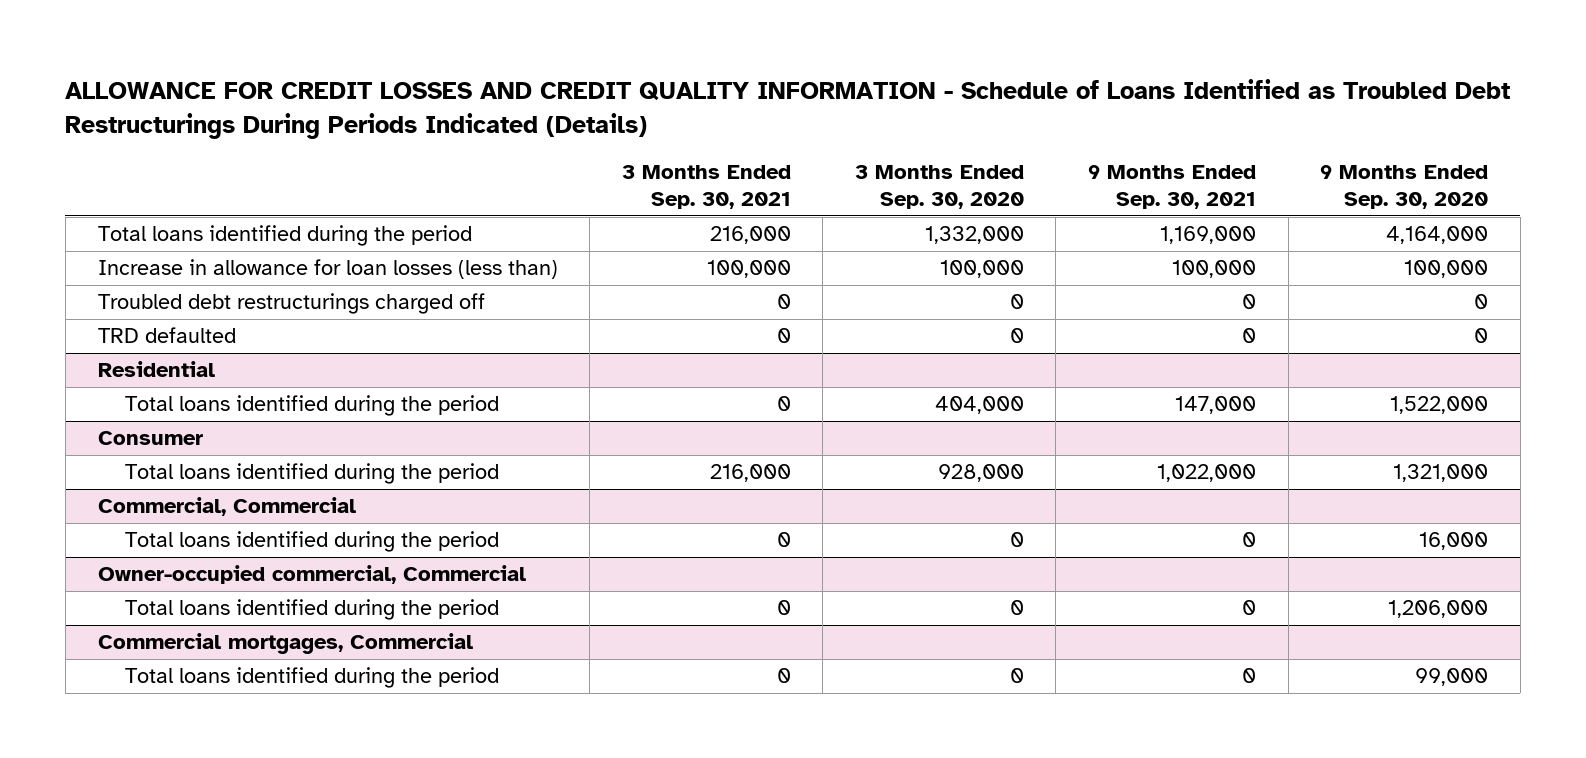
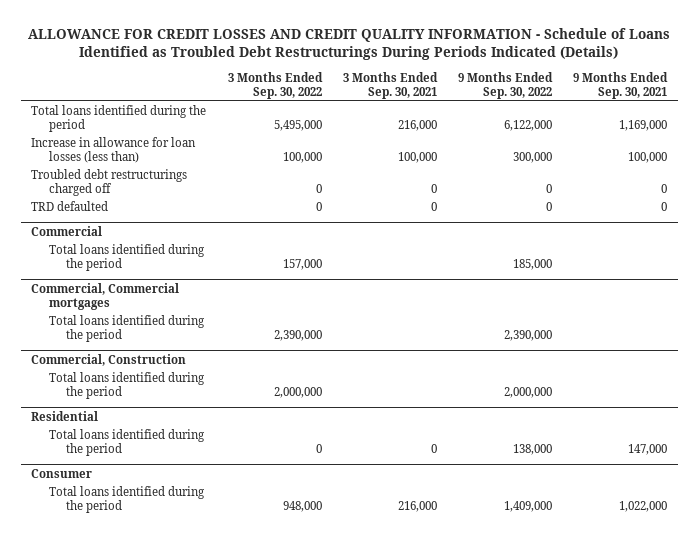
- | 3 Months Ended Sep. 30, 2021 | 3 Months Ended Sep. 30, 2020 | 9 Months Ended Sep. 30, 2021 | 9 Months Ended Sep. 30, 2020
+ | 3 Months Ended Sep. 30, 2022 | 3 Months Ended Sep. 30, 2021 | 9 Months Ended Sep. 30, 2022 | 9 Months Ended Sep. 30, 2021
+ Commercial
+ Total loans identified during the period | 157,000 | | 185,000 |
+ Commercial, Commercial mortgages
+ Total loans identified during the period | 2,390,000 | | 2,390,000 |
+ Commercial, Construction
+ Total loans identified during the period | 2,000,000 | | 2,000,000 |
- Commercial, Commercial
- Total loans identified during the period | 0 | 0 | 0 | 16,000
- Owner-occupied commercial, Commercial
- Total loans identified during the period | 0 | 0 | 0 | 1,206,000
- Commercial mortgages, Commercial
- Total loans identified during the period | 0 | 0 | 0 | 99,000

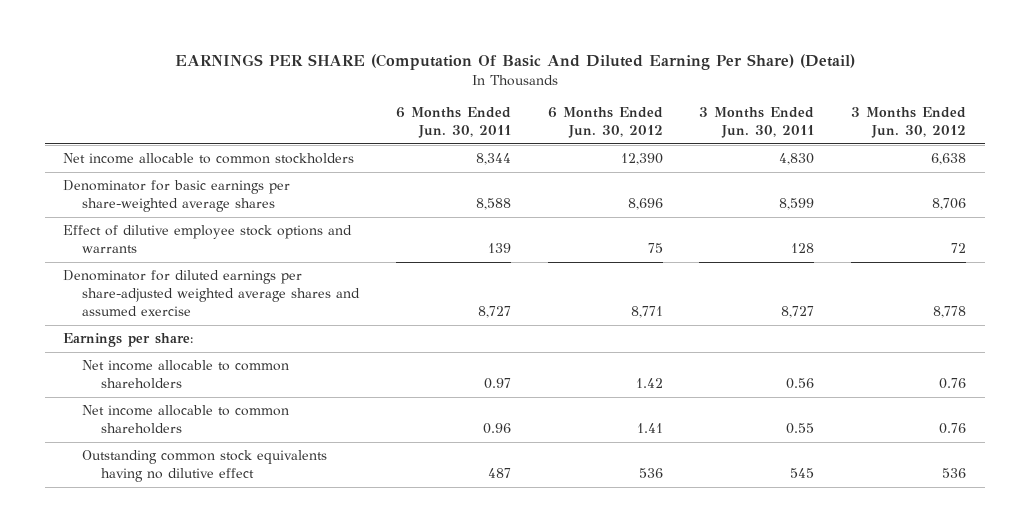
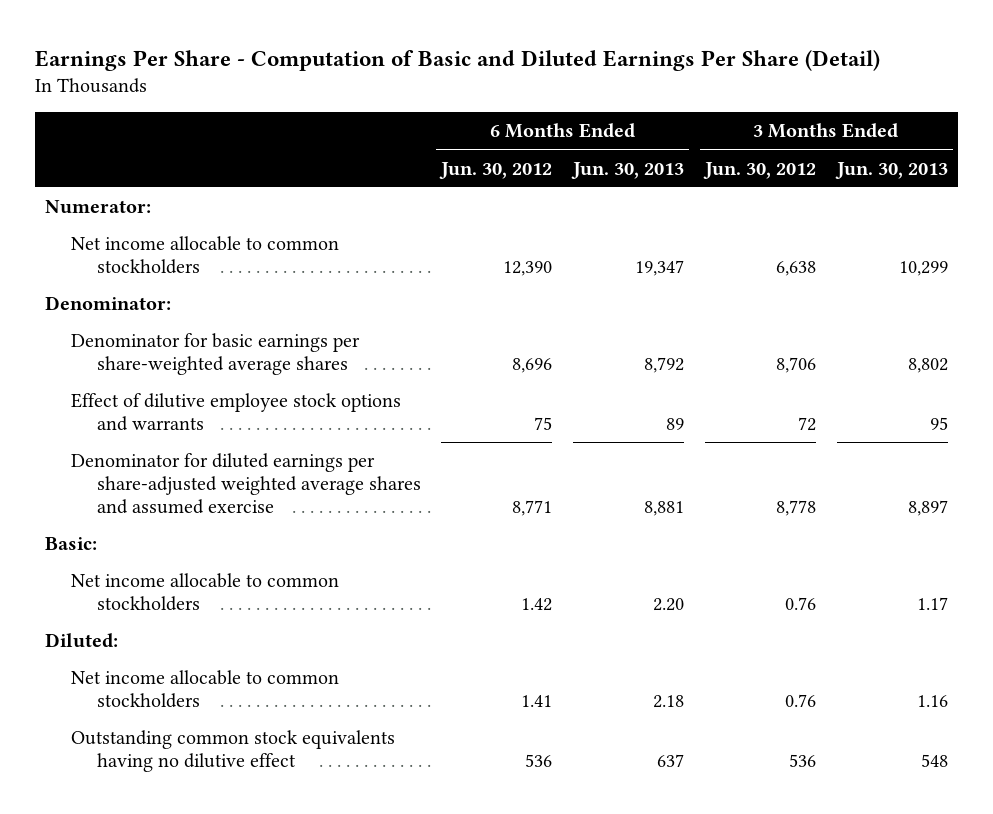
- EARNINGS PER SHARE (Computation Of Basic And Diluted Earning Per Share) (Detail)
+ Earnings Per Share - Computation of Basic and Diluted Earnings Per Share (Detail)
- | 6 Months Ended Jun. 30, 2011 | 6 Months Ended Jun. 30, 2012 | 3 Months Ended Jun. 30, 2011 | 3 Months Ended Jun. 30, 2012
+ | 6 Months Ended Jun. 30, 2012 | 6 Months Ended Jun. 30, 2013 | 3 Months Ended Jun. 30, 2012 | 3 Months Ended Jun. 30, 2013
+ Numerator:
+ Denominator:
- Earnings per share:
- Net income allocable to common shareholders | 0.97 | 1.42 | 0.56 | 0.76
- Net income allocable to common shareholders | 0.96 | 1.41 | 0.55 | 0.76
+ Basic:
+ Net income allocable to common stockholders | 1.42 | 2.20 | 0.76 | 1.17
+ Diluted:
+ Net income allocable to common stockholders | 1.41 | 2.18 | 0.76 | 1.16

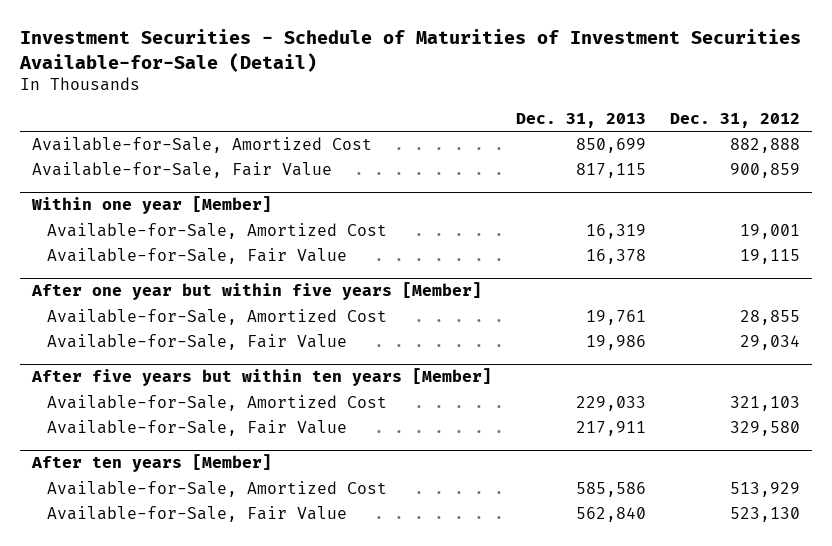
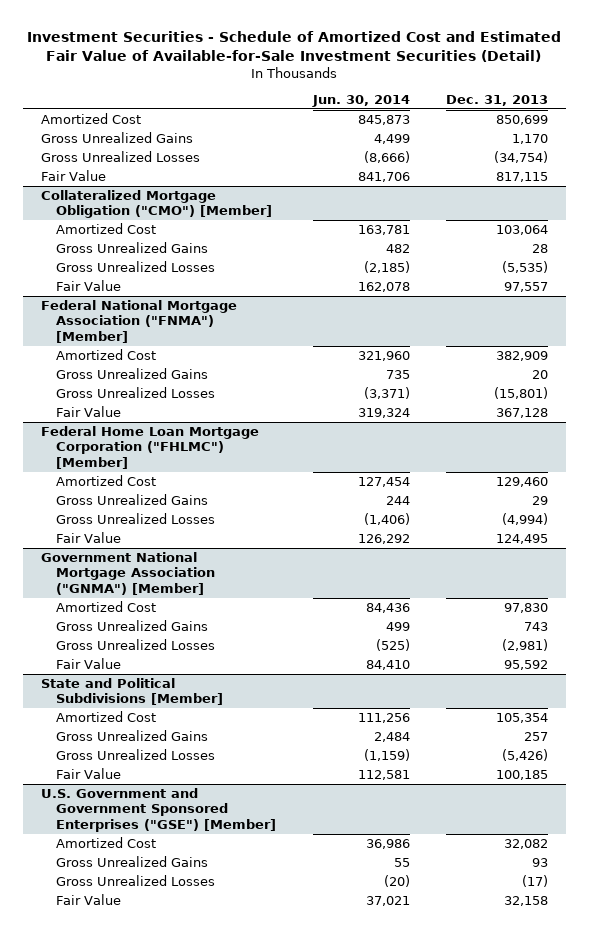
- Investment Securities - Schedule of Maturities of Investment Securities Available-for-Sale (Detail)
+ Investment Securities - Schedule of Amortized Cost and Estimated Fair Value of Available-for-Sale Investment Securities (Detail)
- | Dec. 31, 2013 | Dec. 31, 2012
+ | Jun. 30, 2014 | Dec. 31, 2013
- Available-for-Sale, Amortized Cost | 850,699 | 882,888
- Available-for-Sale, Fair Value | 817,115 | 900,859
- Within one year [Member]
- Available-for-Sale, Amortized Cost | 16,319 | 19,001
- Available-for-Sale, Fair Value | 16,378 | 19,115
- After one year but within five years [Member]
- Available-for-Sale, Amortized Cost | 19,761 | 28,855
- Available-for-Sale, Fair Value | 19,986 | 29,034
- After five years but within ten years [Member]
- Available-for-Sale, Amortized Cost | 229,033 | 321,103
- Available-for-Sale, Fair Value | 217,911 | 329,580
- After ten years [Member]
- Available-for-Sale, Amortized Cost | 585,586 | 513,929
- Available-for-Sale, Fair Value | 562,840 | 523,130
+ Amortized Cost | 845,873 | 850,699
+ Gross Unrealized Gains | 4,499 | 1,170
+ Gross Unrealized Losses | (8,666) | (34,754)
+ Fair Value | 841,706 | 817,115
+ Collateralized Mortgage Obligation ("CMO") [Member]
+ Amortized Cost | 163,781 | 103,064
+ Gross Unrealized Gains | 482 | 28
+ Gross Unrealized Losses | (2,185) | (5,535)
+ Fair Value | 162,078 | 97,557
+ Federal National Mortgage Association ("FNMA") [Member]
+ Amortized Cost | 321,960 | 382,909
+ Gross Unrealized Gains | 735 | 20
+ Gross Unrealized Losses | (3,371) | (15,801)
+ Fair Value | 319,324 | 367,128
+ Federal Home Loan Mortgage Corporation ("FHLMC") [Member]
+ Amortized Cost | 127,454 | 129,460
+ Gross Unrealized Gains | 244 | 29
+ Gross Unrealized Losses | (1,406) | (4,994)
+ Fair Value | 126,292 | 124,495
+ Government National Mortgage Association ("GNMA") [Member]
+ Amortized Cost | 84,436 | 97,830
+ Gross Unrealized Gains | 499 | 743
+ Gross Unrealized Losses | (525) | (2,981)
+ Fair Value | 84,410 | 95,592
+ State and Political Subdivisions [Member]
+ Amortized Cost | 111,256 | 105,354
+ Gross Unrealized Gains | 2,484 | 257
+ Gross Unrealized Losses | (1,159) | (5,426)
+ Fair Value | 112,581 | 100,185
+ U.S. Government and Government Sponsored Enterprises ("GSE") [Member]
+ Amortized Cost | 36,986 | 32,082
+ Gross Unrealized Gains | 55 | 93
+ Gross Unrealized Losses | (20) | (17)
+ Fair Value | 37,021 | 32,158

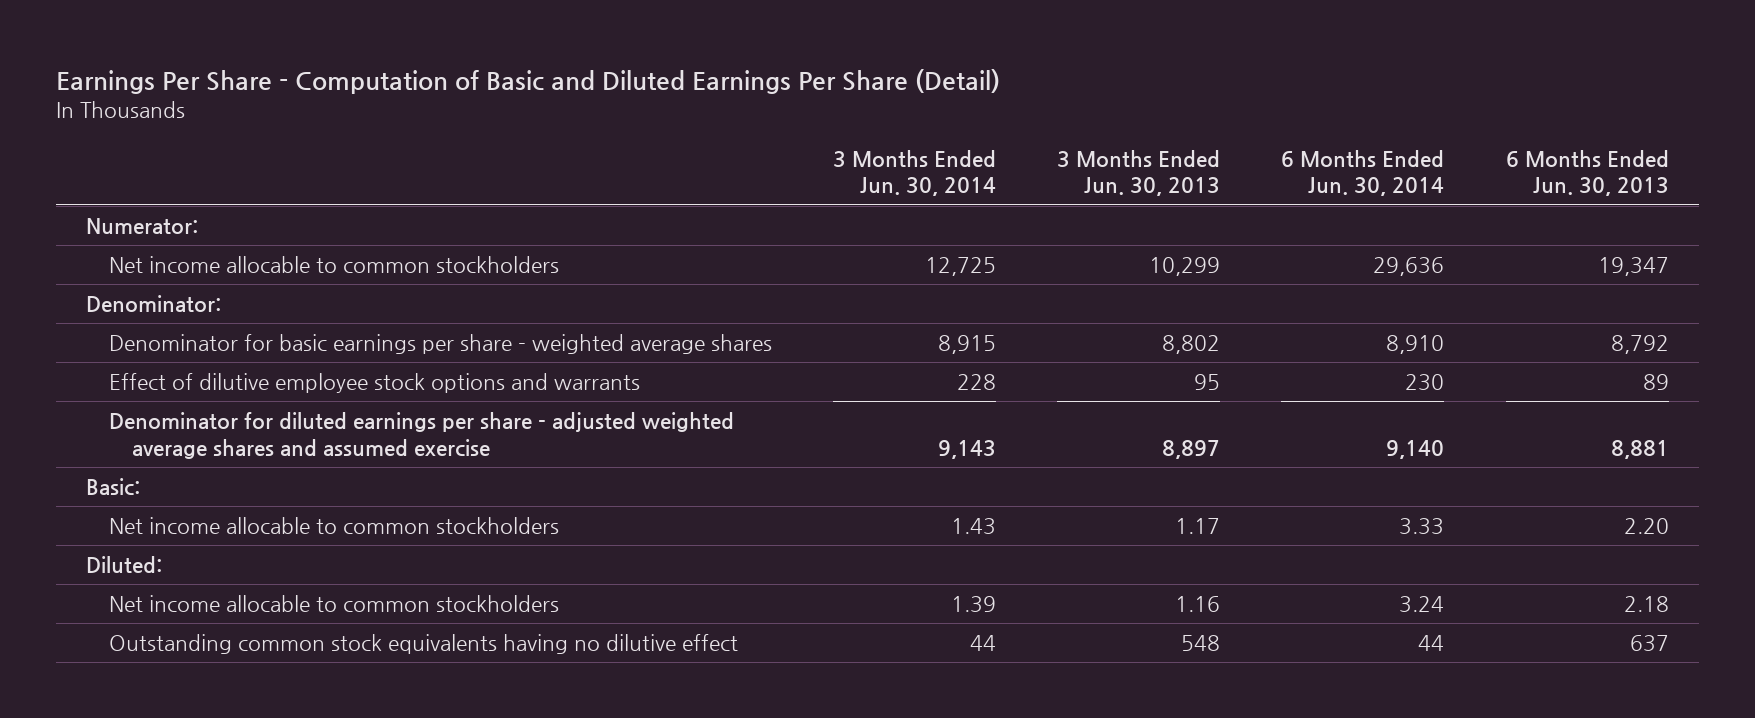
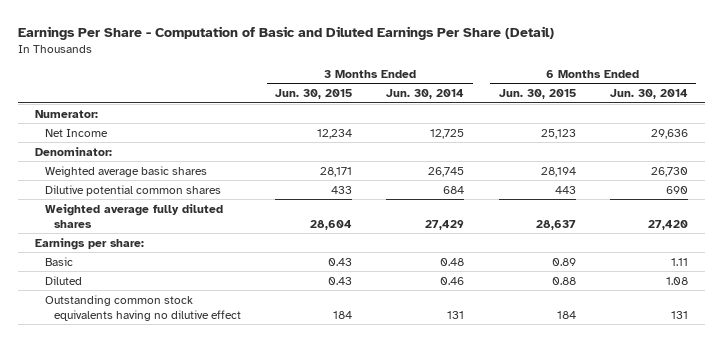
- | 3 Months Ended Jun. 30, 2014 | 3 Months Ended Jun. 30, 2013 | 6 Months Ended Jun. 30, 2014 | 6 Months Ended Jun. 30, 2013
+ | 3 Months Ended Jun. 30, 2015 | 3 Months Ended Jun. 30, 2014 | 6 Months Ended Jun. 30, 2015 | 6 Months Ended Jun. 30, 2014
- Net income allocable to common stockholders | 12,725 | 10,299 | 29,636 | 19,347
+ Net Income | 12,234 | 12,725 | 25,123 | 29,636
- Denominator for basic earnings per share - weighted average shares | 8,915 | 8,802 | 8,910 | 8,792
- Effect of dilutive employee stock options and warrants | 228 | 95 | 230 | 89
- Denominator for diluted earnings per share - adjusted weighted average shares and assumed exercise | 9,143 | 8,897 | 9,140 | 8,881
- Basic:
- Net income allocable to common stockholders | 1.43 | 1.17 | 3.33 | 2.20
- Diluted:
- Net income allocable to common stockholders | 1.39 | 1.16 | 3.24 | 2.18
- Outstanding common stock equivalents having no dilutive effect | 44 | 548 | 44 | 637
+ Weighted average basic shares | 28,171 | 26,745 | 28,194 | 26,730
+ Dilutive potential common shares | 433 | 684 | 443 | 690
+ Weighted average fully diluted shares | 28,604 | 27,429 | 28,637 | 27,420
+ Earnings per share:
+ Basic | 0.43 | 0.48 | 0.89 | 1.11
+ Diluted | 0.43 | 0.46 | 0.88 | 1.08
+ Outstanding common stock equivalents having no dilutive effect | 184 | 131 | 184 | 131

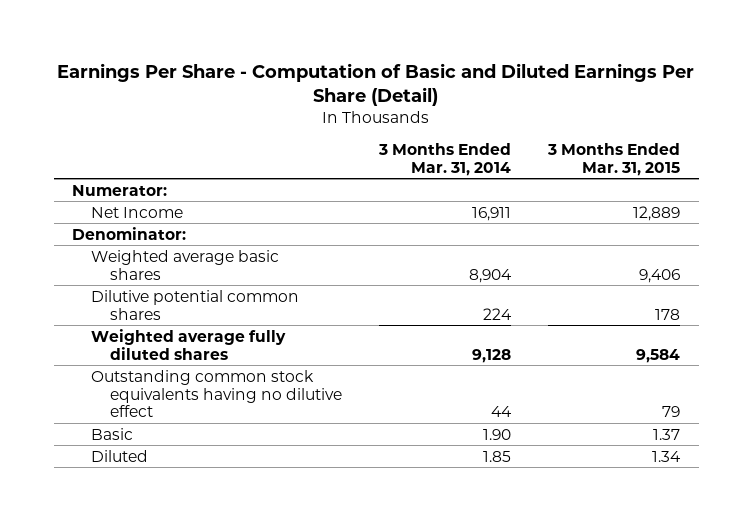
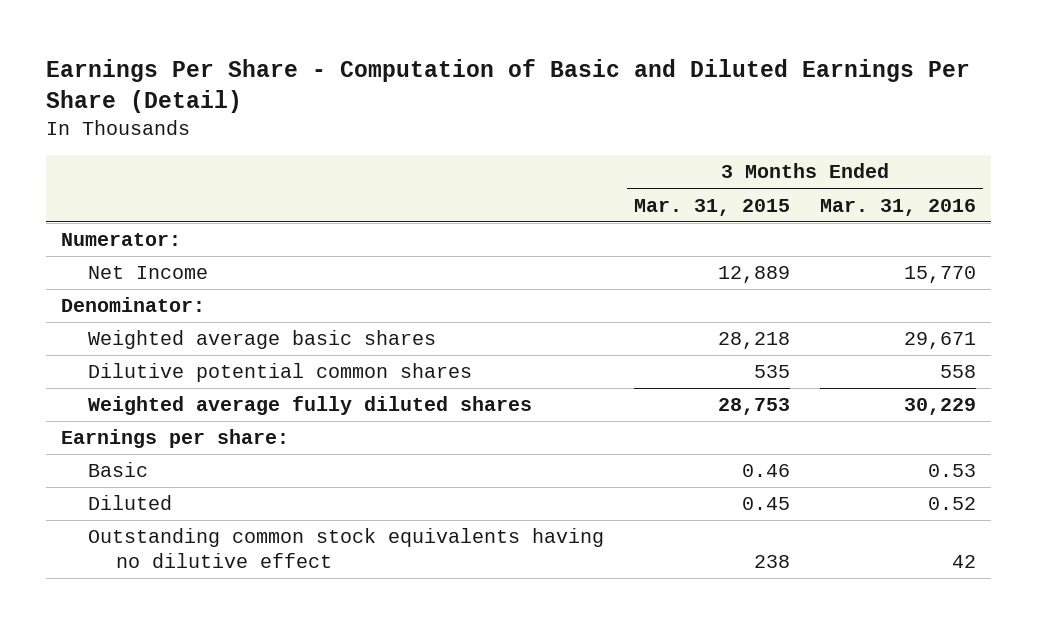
- | 3 Months Ended Mar. 31, 2014 | 3 Months Ended Mar. 31, 2015
+ | 3 Months Ended Mar. 31, 2015 | 3 Months Ended Mar. 31, 2016
- Weighted average basic shares | 8,904 | 9,406
- Dilutive potential common shares | 224 | 178
- Weighted average fully diluted shares | 9,128 | 9,584
- Outstanding common stock equivalents having no dilutive effect | 44 | 79
- Basic | 1.90 | 1.37
- Diluted | 1.85 | 1.34
+ Weighted average basic shares | 28,218 | 29,671
+ Dilutive potential common shares | 535 | 558
+ Weighted average fully diluted shares | 28,753 | 30,229
+ Earnings per share:
+ Basic | 0.46 | 0.53
+ Diluted | 0.45 | 0.52
+ Outstanding common stock equivalents having no dilutive effect | 238 | 42

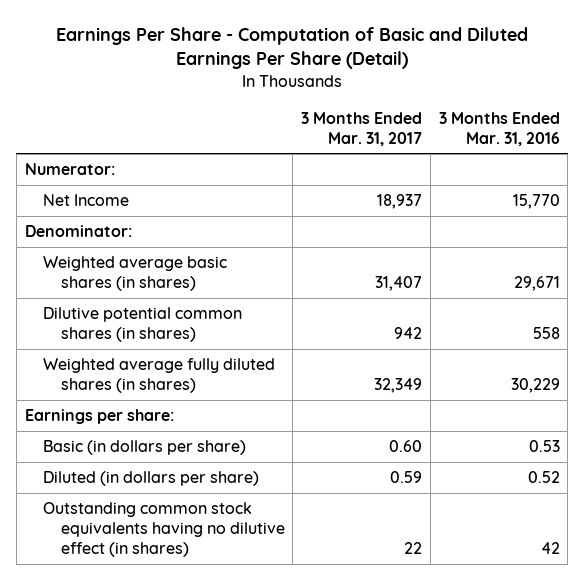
- | 3 Months Ended Mar. 31, 2015 | 3 Months Ended Mar. 31, 2016
+ | 3 Months Ended Mar. 31, 2017 | 3 Months Ended Mar. 31, 2016
- Weighted average basic shares | 28,218 | 29,671
- Dilutive potential common shares | 535 | 558
- Weighted average fully diluted shares | 28,753 | 30,229
+ Weighted average basic shares (in shares) | 31,407 | 29,671
+ Dilutive potential common shares (in shares) | 942 | 558
+ Weighted average fully diluted shares (in shares) | 32,349 | 30,229
- Basic | 0.46 | 0.53
- Diluted | 0.45 | 0.52
- Outstanding common stock equivalents having no dilutive effect | 238 | 42
+ Basic (in dollars per share) | 0.60 | 0.53
+ Diluted (in dollars per share) | 0.59 | 0.52
+ Outstanding common stock equivalents having no dilutive effect (in shares) | 22 | 42

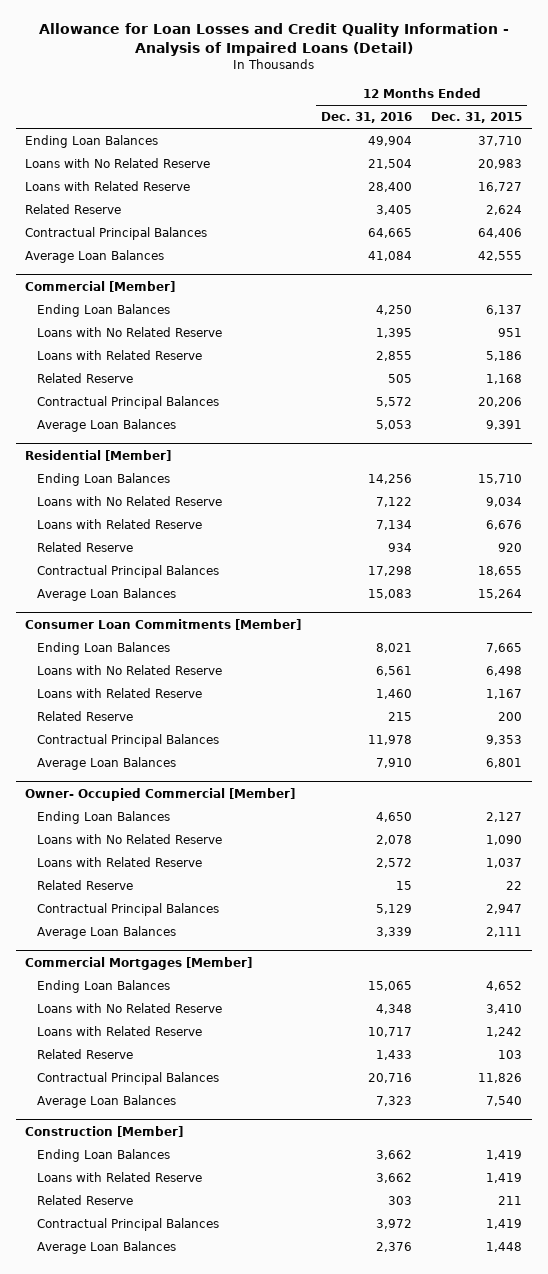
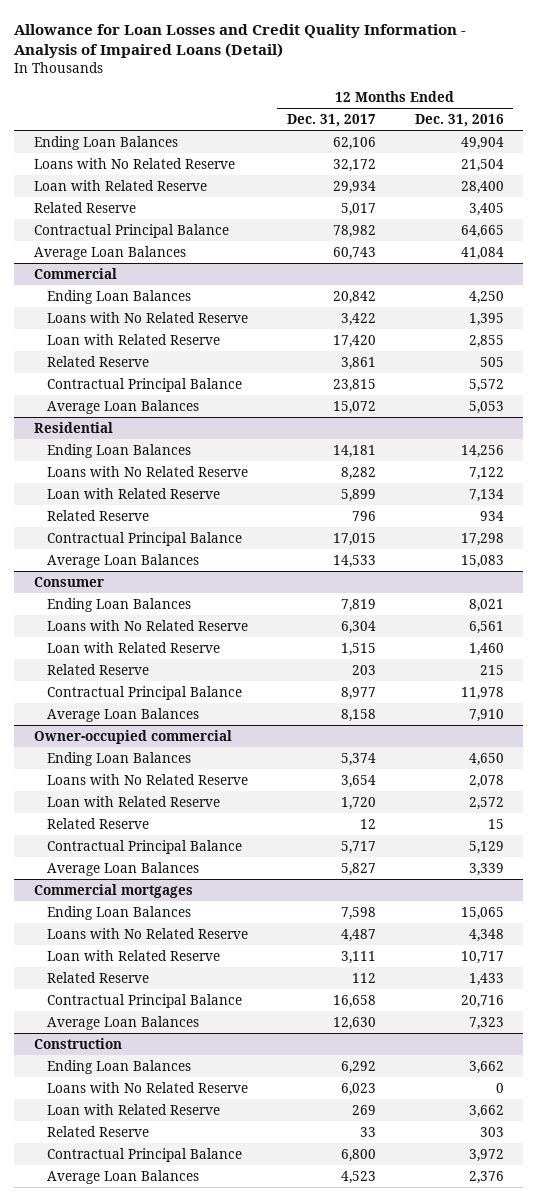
- | 12 Months Ended Dec. 31, 2016 | 12 Months Ended Dec. 31, 2015
+ | 12 Months Ended Dec. 31, 2017 | 12 Months Ended Dec. 31, 2016
- Loans with Related Reserve | 28,400 | 16,727
+ Loan with Related Reserve | 29,934 | 28,400
- Contractual Principal Balances | 64,665 | 64,406
+ Contractual Principal Balance | 78,982 | 64,665
- Commercial [Member]
+ Commercial
- Loans with Related Reserve | 2,855 | 5,186
+ Loan with Related Reserve | 17,420 | 2,855
- Contractual Principal Balances | 5,572 | 20,206
+ Contractual Principal Balance | 23,815 | 5,572
- Residential [Member]
+ Residential
- Loans with Related Reserve | 7,134 | 6,676
+ Loan with Related Reserve | 5,899 | 7,134
- Contractual Principal Balances | 17,298 | 18,655
+ Contractual Principal Balance | 17,015 | 17,298
- Consumer Loan Commitments [Member]
+ Consumer
- Loans with Related Reserve | 1,460 | 1,167
+ Loan with Related Reserve | 1,515 | 1,460
- Contractual Principal Balances | 11,978 | 9,353
+ Contractual Principal Balance | 8,977 | 11,978
- Owner- Occupied Commercial [Member]
+ Owner-occupied commercial
- Loans with Related Reserve | 2,572 | 1,037
+ Loan with Related Reserve | 1,720 | 2,572
- Contractual Principal Balances | 5,129 | 2,947
+ Contractual Principal Balance | 5,717 | 5,129
- Commercial Mortgages [Member]
+ Commercial mortgages
- Loans with Related Reserve | 10,717 | 1,242
+ Loan with Related Reserve | 3,111 | 10,717
- Contractual Principal Balances | 20,716 | 11,826
+ Contractual Principal Balance | 16,658 | 20,716
- Construction [Member]
+ Construction
- Loans with Related Reserve | 3,662 | 1,419
+ Loans with No Related Reserve | 6,023 | 0
+ Loan with Related Reserve | 269 | 3,662
- Contractual Principal Balances | 3,972 | 1,419
+ Contractual Principal Balance | 6,800 | 3,972

